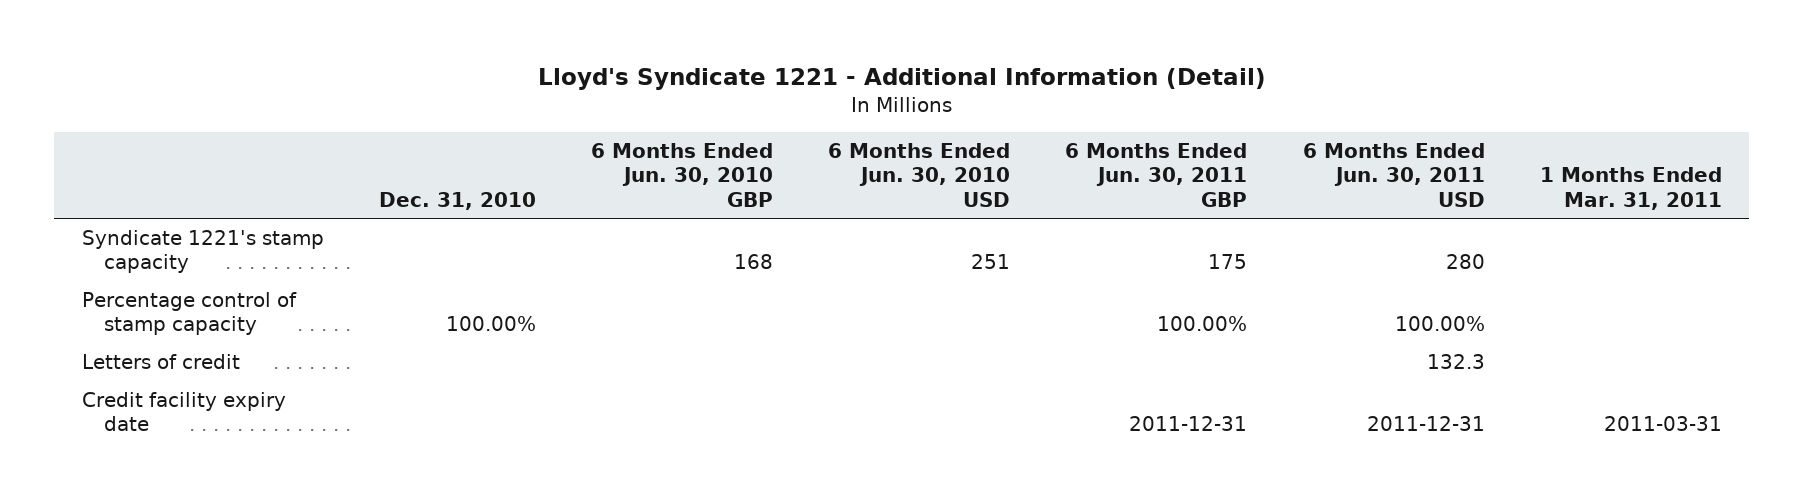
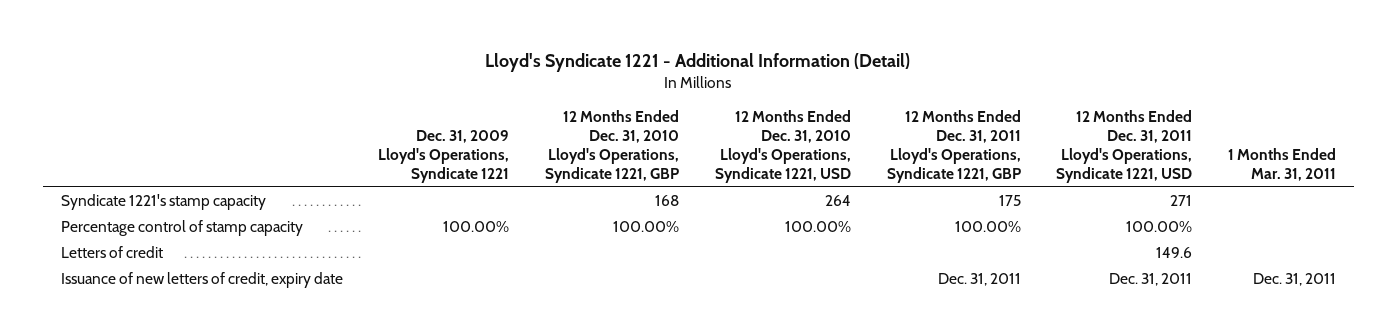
- | Dec. 31, 2010 | 6 Months Ended Jun. 30, 2010 GBP | 6 Months Ended Jun. 30, 2010 USD | 6 Months Ended Jun. 30, 2011 GBP | 6 Months Ended Jun. 30, 2011 USD | 1 Months Ended Mar. 31, 2011
+ | Dec. 31, 2009 Lloyd's Operations, Syndicate 1221 | 12 Months Ended Dec. 31, 2010 Lloyd's Operations, Syndicate 1221, GBP | 12 Months Ended Dec. 31, 2010 Lloyd's Operations, Syndicate 1221, USD | 12 Months Ended Dec. 31, 2011 Lloyd's Operations, Syndicate 1221, GBP | 12 Months Ended Dec. 31, 2011 Lloyd's Operations, Syndicate 1221, USD | 1 Months Ended Mar. 31, 2011
- Credit facility expiry date | | | | 2011-12-31 | 2011-12-31 | 2011-03-31
+ Issuance of new letters of credit, expiry date | | | | Dec. 31, 2011 | Dec. 31, 2011 | Dec. 31, 2011

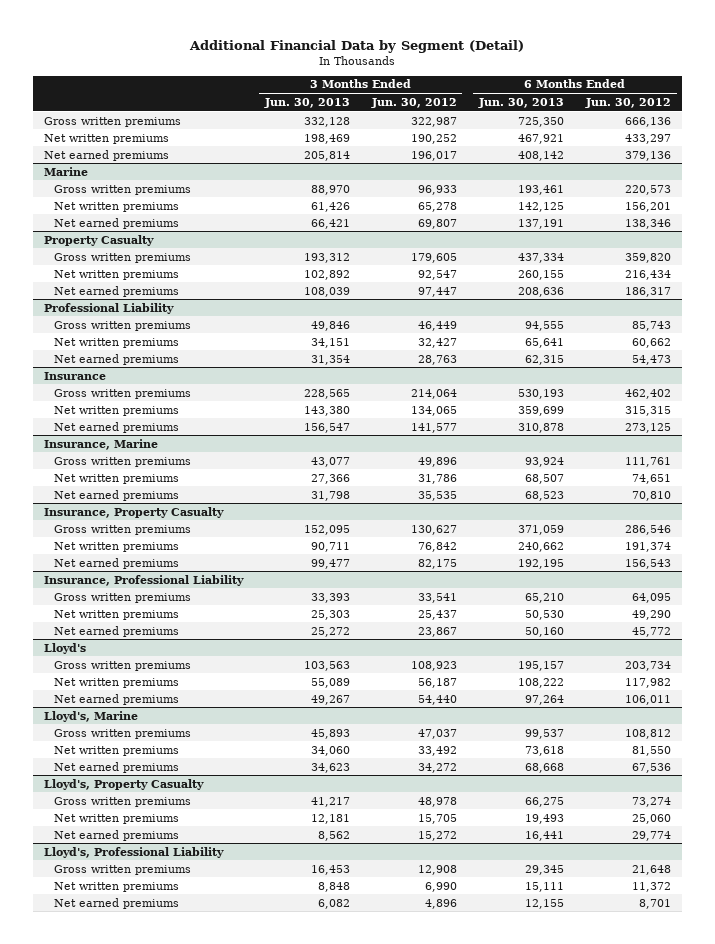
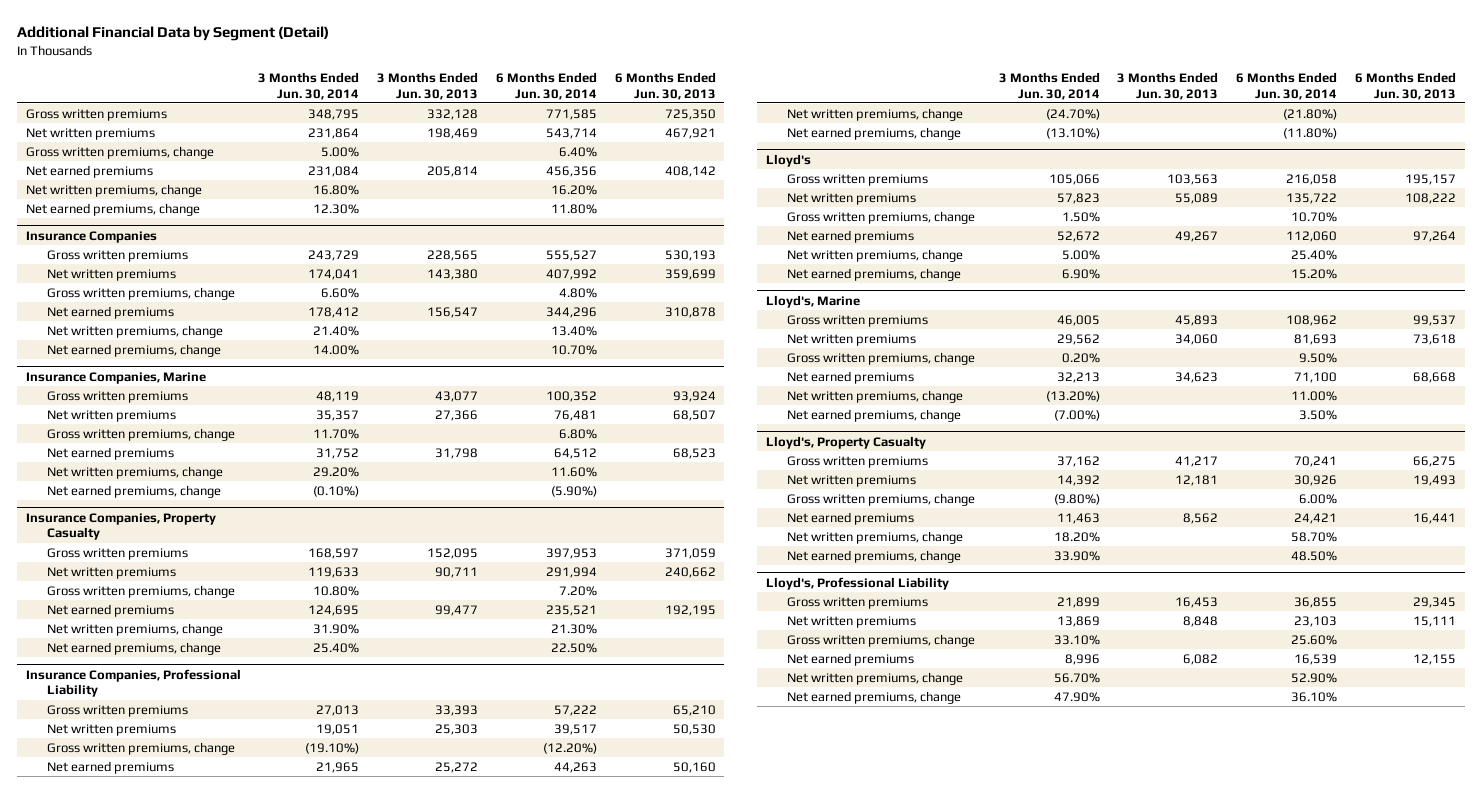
- | 3 Months Ended Jun. 30, 2013 | 3 Months Ended Jun. 30, 2012 | 6 Months Ended Jun. 30, 2013 | 6 Months Ended Jun. 30, 2012
+ | 3 Months Ended Jun. 30, 2014 | 3 Months Ended Jun. 30, 2013 | 6 Months Ended Jun. 30, 2014 | 6 Months Ended Jun. 30, 2013
+ Gross written premiums, change | 5.00% | | 6.40% |
- Marine
- Gross written premiums | 88,970 | 96,933 | 193,461 | 220,573
- Net written premiums | 61,426 | 65,278 | 142,125 | 156,201
- Net earned premiums | 66,421 | 69,807 | 137,191 | 138,346
- Property Casualty
- Gross written premiums | 193,312 | 179,605 | 437,334 | 359,820
- Net written premiums | 102,892 | 92,547 | 260,155 | 216,434
- Net earned premiums | 108,039 | 97,447 | 208,636 | 186,317
- Professional Liability
- Gross written premiums | 49,846 | 46,449 | 94,555 | 85,743
- Net written premiums | 34,151 | 32,427 | 65,641 | 60,662
- Net earned premiums | 31,354 | 28,763 | 62,315 | 54,473
- Insurance
+ Net written premiums, change | 16.80% | | 16.20% |
+ Net earned premiums, change | 12.30% | | 11.80% |
+ Insurance Companies
+ Gross written premiums, change | 6.60% | | 4.80% |
- Insurance, Marine
+ Net written premiums, change | 21.40% | | 13.40% |
+ Net earned premiums, change | 14.00% | | 10.70% |
+ Insurance Companies, Marine
+ Gross written premiums, change | 11.70% | | 6.80% |
- Insurance, Property Casualty
+ Net written premiums, change | 29.20% | | 11.60% |
+ Net earned premiums, change | (0.10%) | | (5.90%) |
+ Insurance Companies, Property Casualty
+ Gross written premiums, change | 10.80% | | 7.20% |
- Insurance, Professional Liability
+ Net written premiums, change | 31.90% | | 21.30% |
+ Net earned premiums, change | 25.40% | | 22.50% |
+ Insurance Companies, Professional Liability
+ Gross written premiums, change | (19.10%) | | (12.20%) |
+ Net written premiums, change | (24.70%) | | (21.80%) |
+ Net earned premiums, change | (13.10%) | | (11.80%) |
@ Lloyd's
+ Gross written premiums, change | 1.50% | | 10.70% |
+ Net written premiums, change | 5.00% | | 25.40% |
+ Net earned premiums, change | 6.90% | | 15.20% |
@ Lloyd's, Marine
+ Gross written premiums, change | 0.20% | | 9.50% |
+ Net written premiums, change | (13.20%) | | 11.00% |
+ Net earned premiums, change | (7.00%) | | 3.50% |
@ Lloyd's, Property Casualty
+ Gross written premiums, change | (9.80%) | | 6.00% |
+ Net written premiums, change | 18.20% | | 58.70% |
+ Net earned premiums, change | 33.90% | | 48.50% |
@ Lloyd's, Professional Liability
+ Gross written premiums, change | 33.10% | | 25.60% |
+ Net written premiums, change | 56.70% | | 52.90% |
+ Net earned premiums, change | 47.90% | | 36.10% |

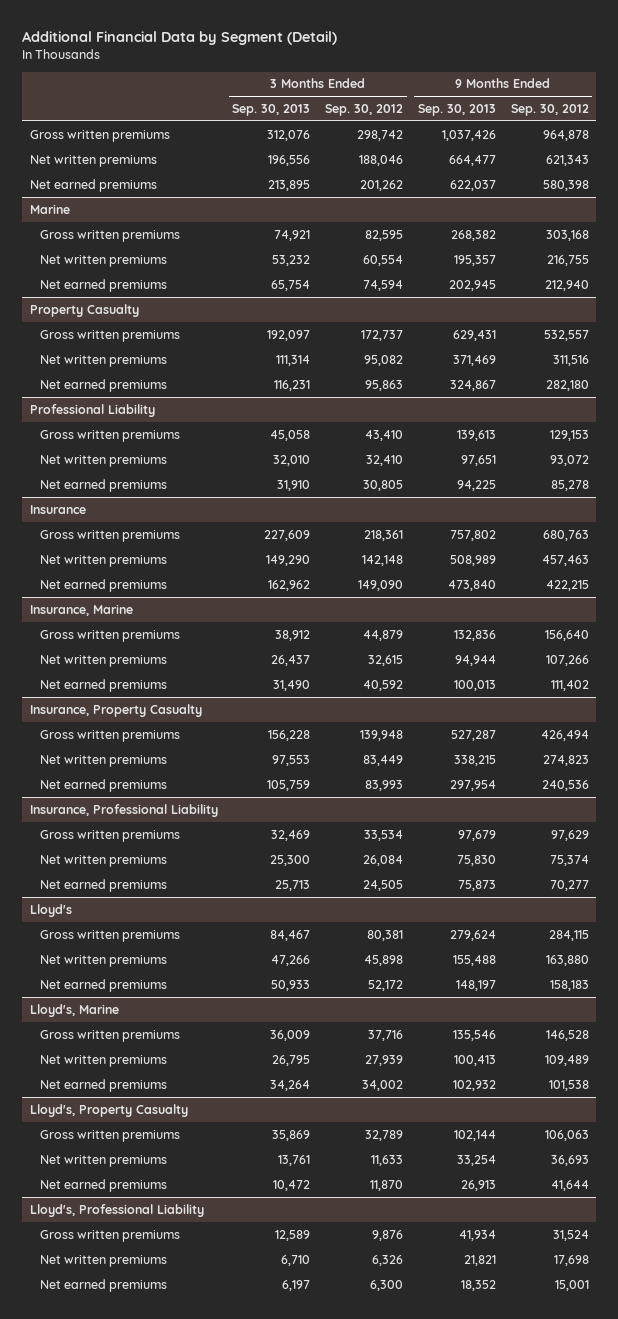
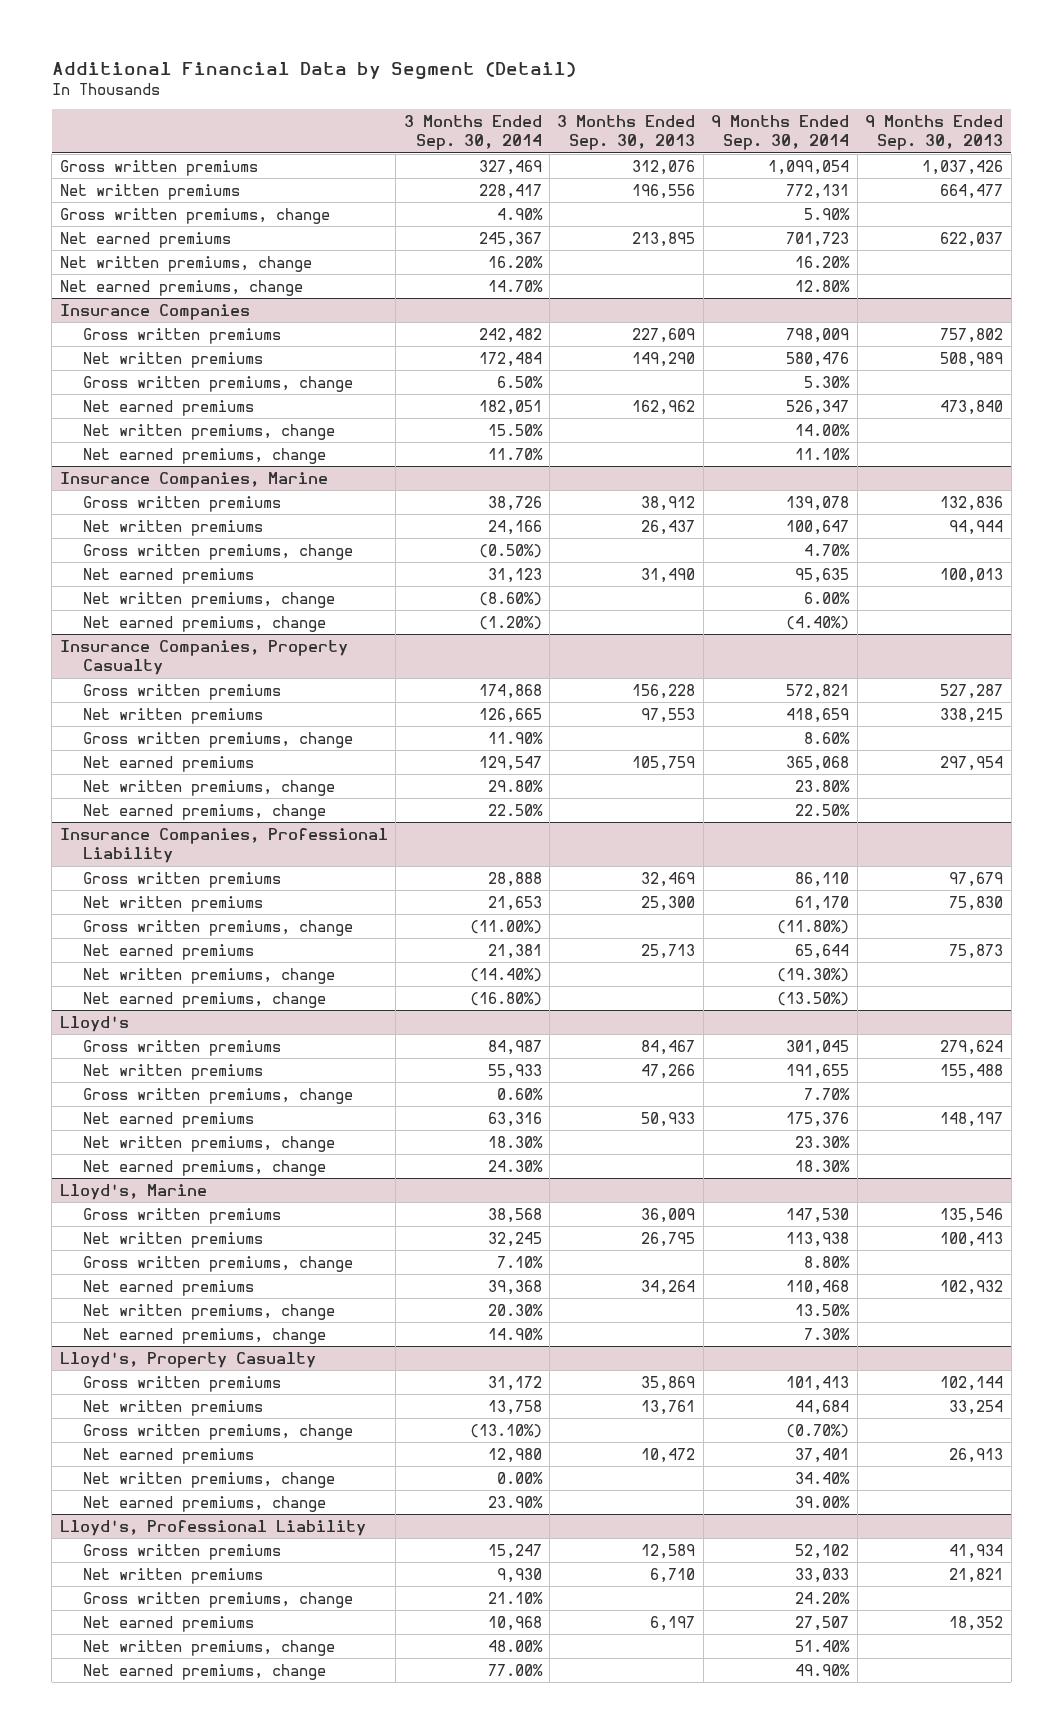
- | 3 Months Ended Sep. 30, 2013 | 3 Months Ended Sep. 30, 2012 | 9 Months Ended Sep. 30, 2013 | 9 Months Ended Sep. 30, 2012
+ | 3 Months Ended Sep. 30, 2014 | 3 Months Ended Sep. 30, 2013 | 9 Months Ended Sep. 30, 2014 | 9 Months Ended Sep. 30, 2013
+ Gross written premiums, change | 4.90% | | 5.90% |
- Marine
- Gross written premiums | 74,921 | 82,595 | 268,382 | 303,168
- Net written premiums | 53,232 | 60,554 | 195,357 | 216,755
- Net earned premiums | 65,754 | 74,594 | 202,945 | 212,940
- Property Casualty
- Gross written premiums | 192,097 | 172,737 | 629,431 | 532,557
- Net written premiums | 111,314 | 95,082 | 371,469 | 311,516
- Net earned premiums | 116,231 | 95,863 | 324,867 | 282,180
- Professional Liability
- Gross written premiums | 45,058 | 43,410 | 139,613 | 129,153
- Net written premiums | 32,010 | 32,410 | 97,651 | 93,072
- Net earned premiums | 31,910 | 30,805 | 94,225 | 85,278
- Insurance
+ Net written premiums, change | 16.20% | | 16.20% |
+ Net earned premiums, change | 14.70% | | 12.80% |
+ Insurance Companies
+ Gross written premiums, change | 6.50% | | 5.30% |
- Insurance, Marine
+ Net written premiums, change | 15.50% | | 14.00% |
+ Net earned premiums, change | 11.70% | | 11.10% |
+ Insurance Companies, Marine
+ Gross written premiums, change | (0.50%) | | 4.70% |
- Insurance, Property Casualty
+ Net written premiums, change | (8.60%) | | 6.00% |
+ Net earned premiums, change | (1.20%) | | (4.40%) |
+ Insurance Companies, Property Casualty
+ Gross written premiums, change | 11.90% | | 8.60% |
- Insurance, Professional Liability
+ Net written premiums, change | 29.80% | | 23.80% |
+ Net earned premiums, change | 22.50% | | 22.50% |
+ Insurance Companies, Professional Liability
+ Gross written premiums, change | (11.00%) | | (11.80%) |
+ Net written premiums, change | (14.40%) | | (19.30%) |
+ Net earned premiums, change | (16.80%) | | (13.50%) |
@ Lloyd's
+ Gross written premiums, change | 0.60% | | 7.70% |
+ Net written premiums, change | 18.30% | | 23.30% |
+ Net earned premiums, change | 24.30% | | 18.30% |
@ Lloyd's, Marine
+ Gross written premiums, change | 7.10% | | 8.80% |
+ Net written premiums, change | 20.30% | | 13.50% |
+ Net earned premiums, change | 14.90% | | 7.30% |
@ Lloyd's, Property Casualty
+ Gross written premiums, change | (13.10%) | | (0.70%) |
+ Net written premiums, change | 0.00% | | 34.40% |
+ Net earned premiums, change | 23.90% | | 39.00% |
@ Lloyd's, Professional Liability
+ Gross written premiums, change | 21.10% | | 24.20% |
+ Net written premiums, change | 48.00% | | 51.40% |
+ Net earned premiums, change | 77.00% | | 49.90% |

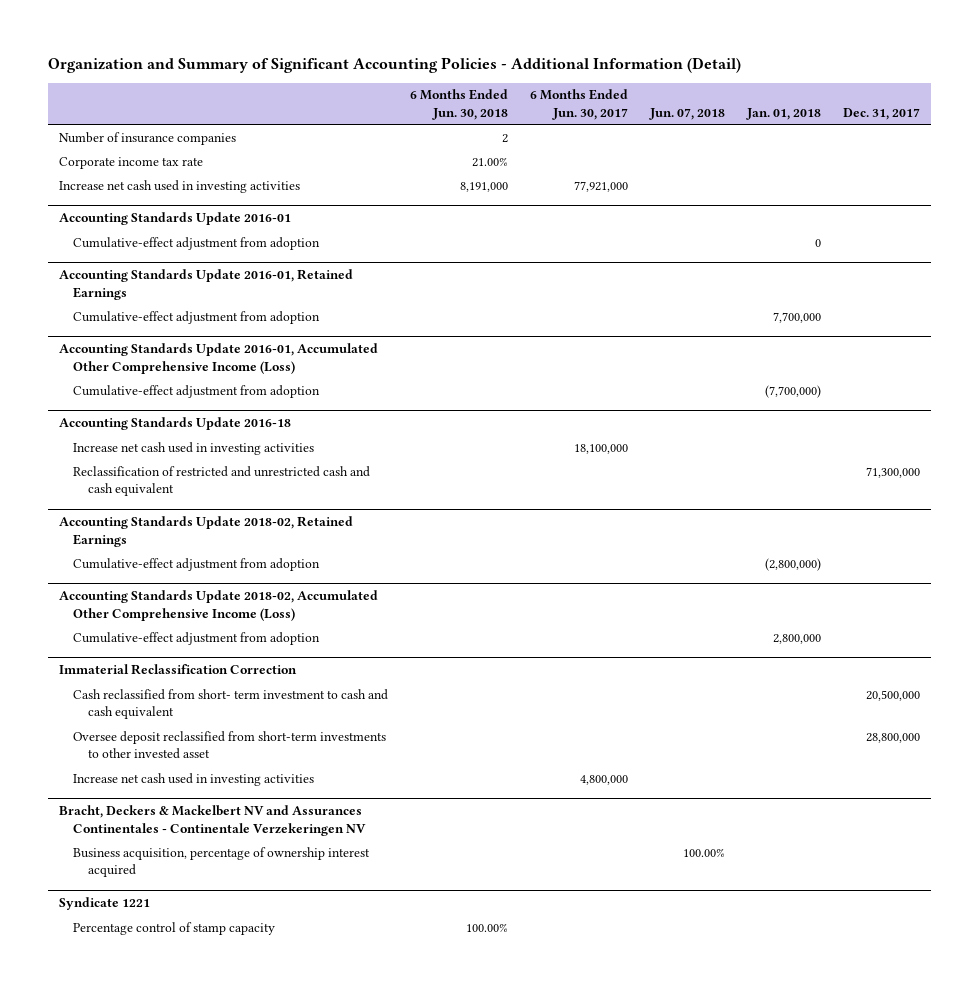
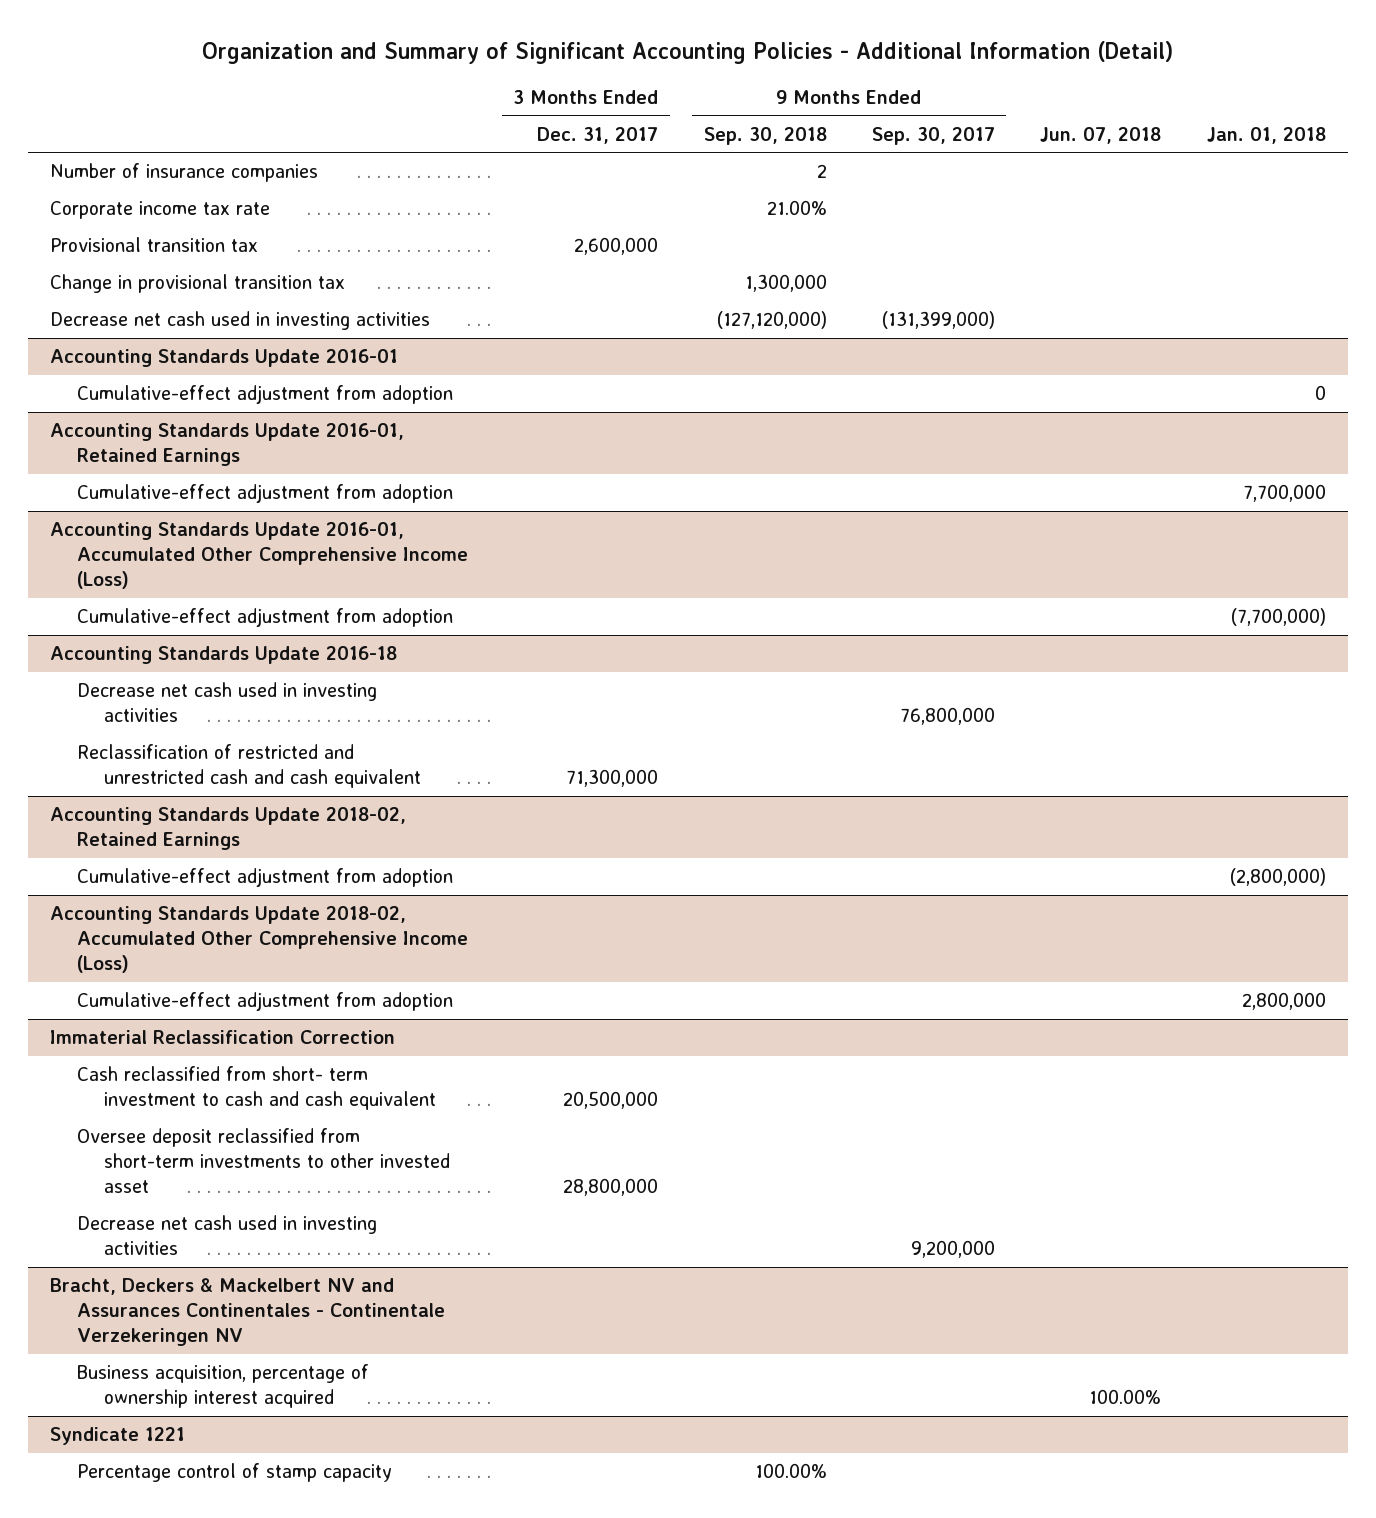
- | 6 Months Ended Jun. 30, 2018 | 6 Months Ended Jun. 30, 2017 | Jun. 07, 2018 | Jan. 01, 2018 | Dec. 31, 2017
+ | 3 Months Ended Dec. 31, 2017 | 9 Months Ended Sep. 30, 2018 | 9 Months Ended Sep. 30, 2017 | Jun. 07, 2018 | Jan. 01, 2018
- Increase net cash used in investing activities | 8,191,000 | 77,921,000 | | |
+ Provisional transition tax | 2,600,000 | | | |
+ Change in provisional transition tax | | 1,300,000 | | |
+ Decrease net cash used in investing activities | | (127,120,000) | (131,399,000) | |
@ Accounting Standards Update 2016-18
- Increase net cash used in investing activities | | 18,100,000 | | |
+ Decrease net cash used in investing activities | | | 76,800,000 | |
@ Immaterial Reclassification Correction
- Increase net cash used in investing activities | | 4,800,000 | | |
+ Decrease net cash used in investing activities | | | 9,200,000 | |

